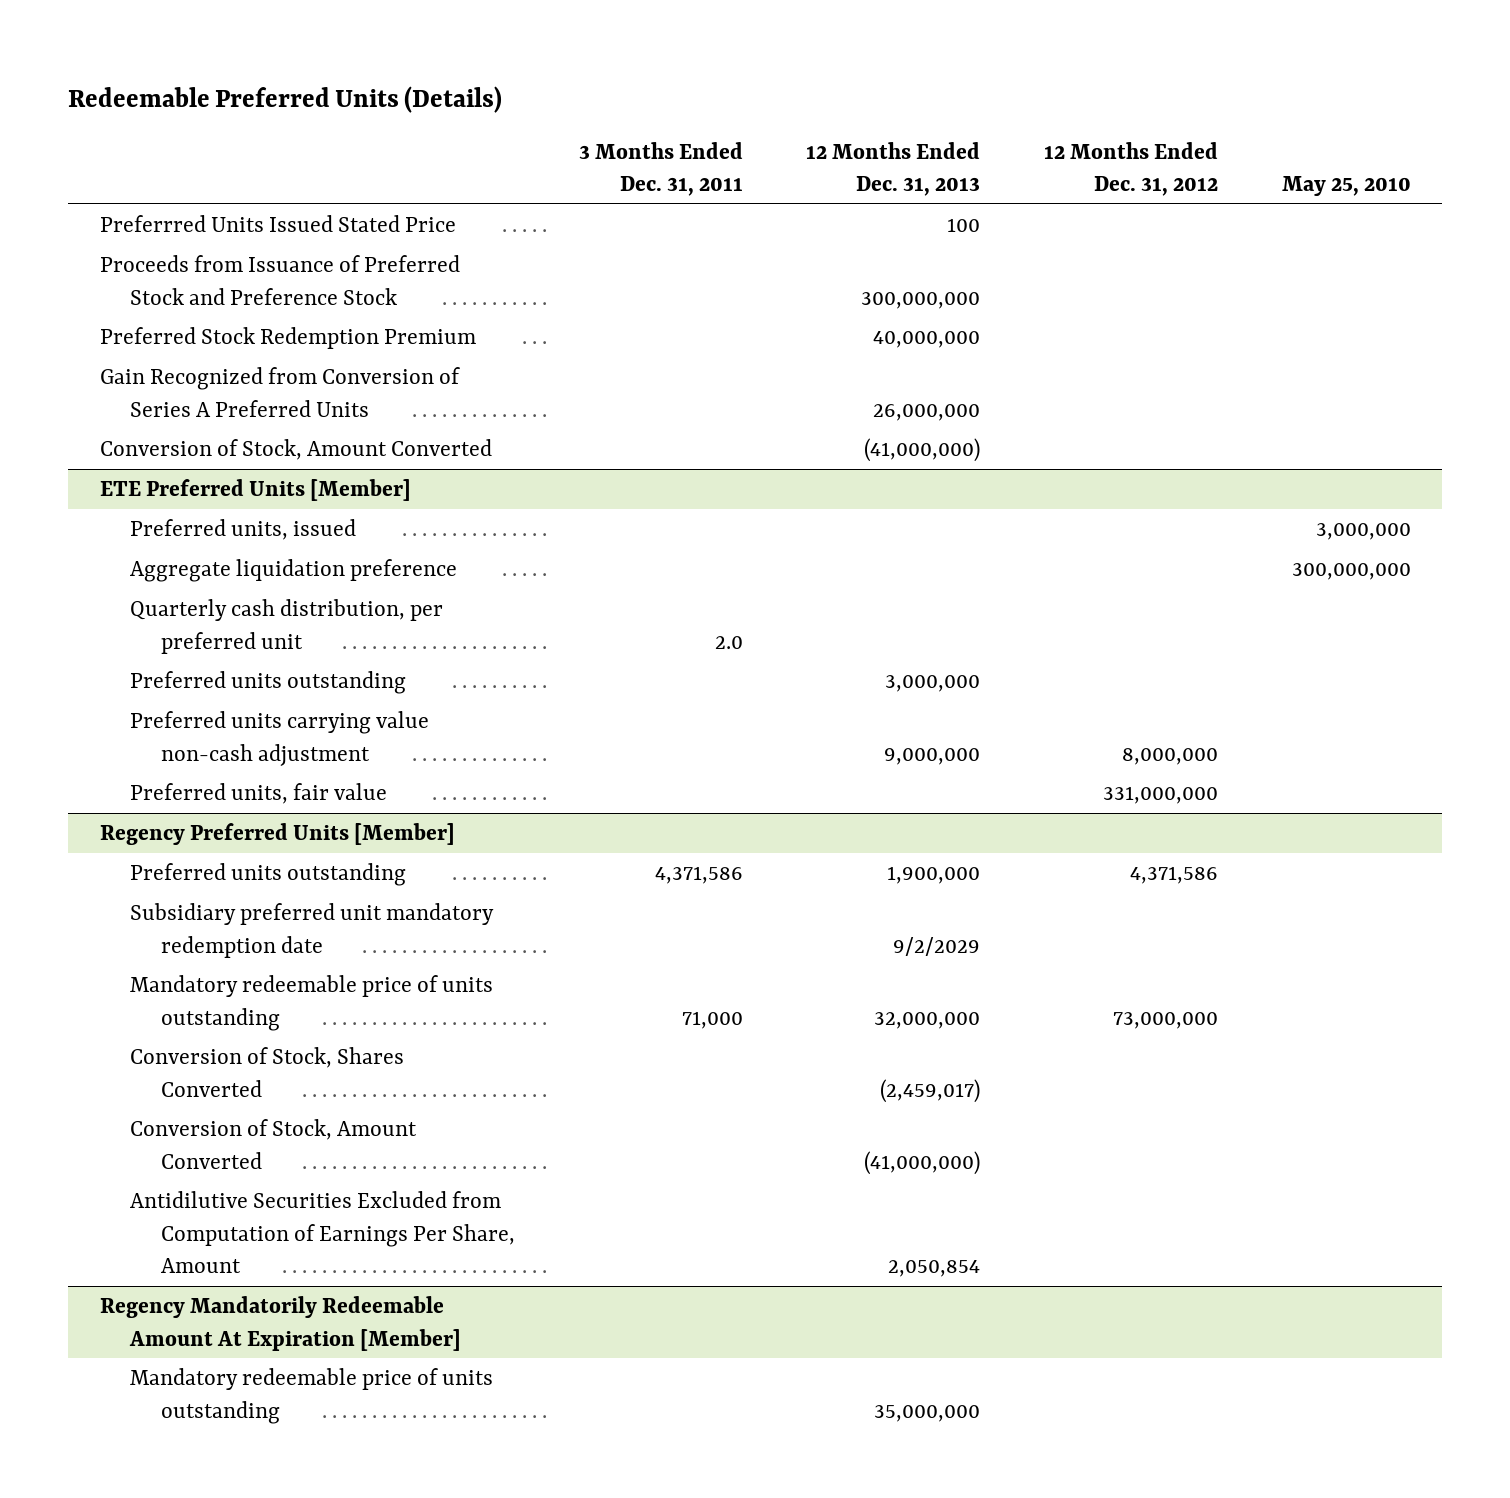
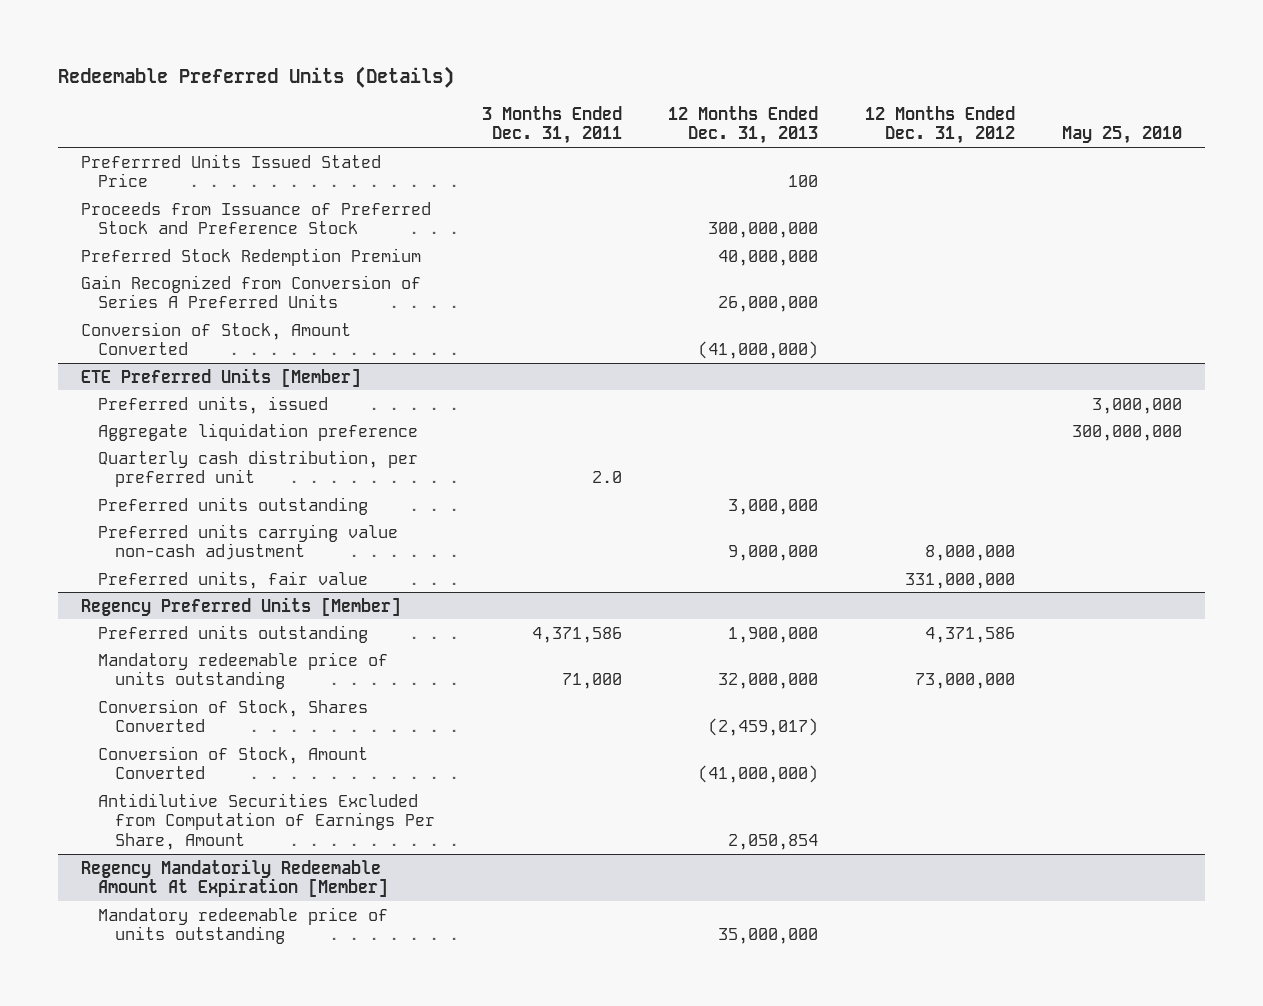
@ Regency Preferred Units [Member]
- Subsidiary preferred unit mandatory redemption date | | 9/2/2029 | |

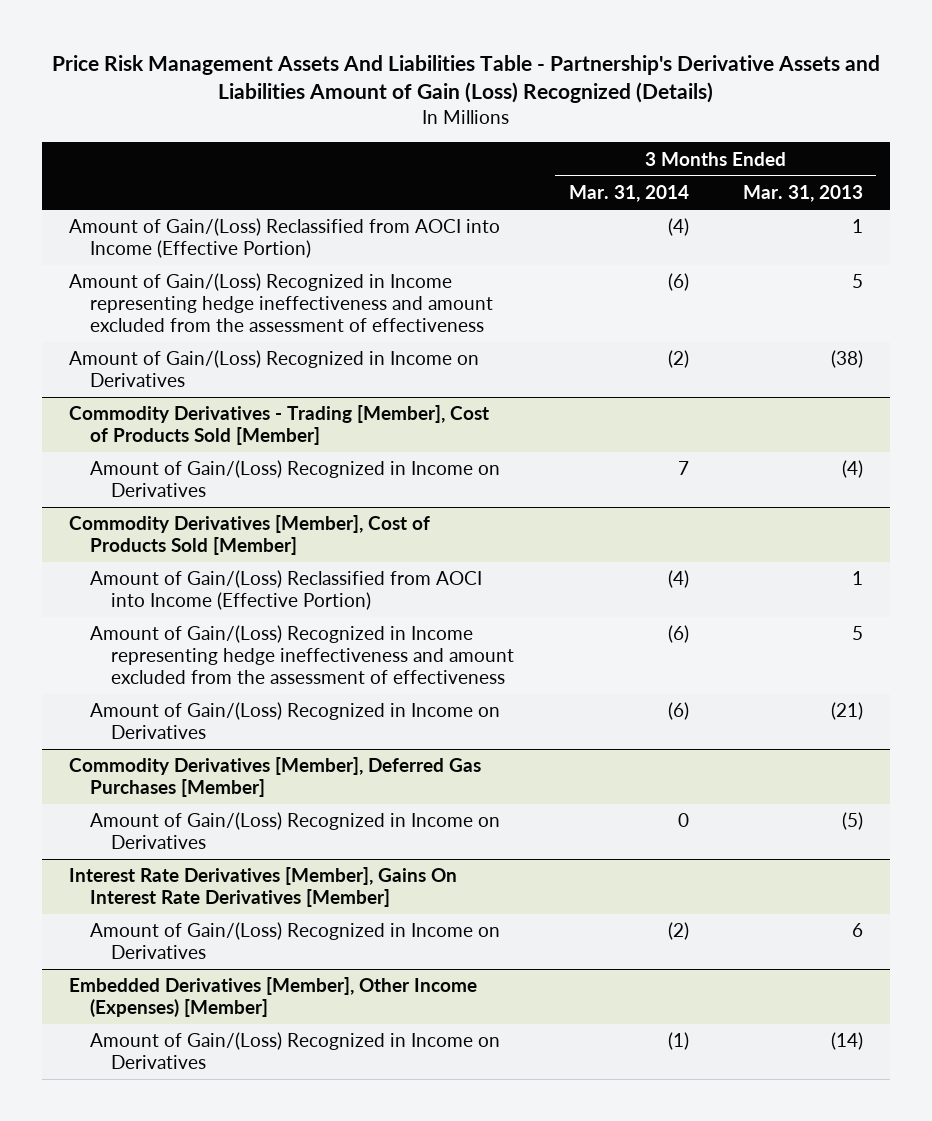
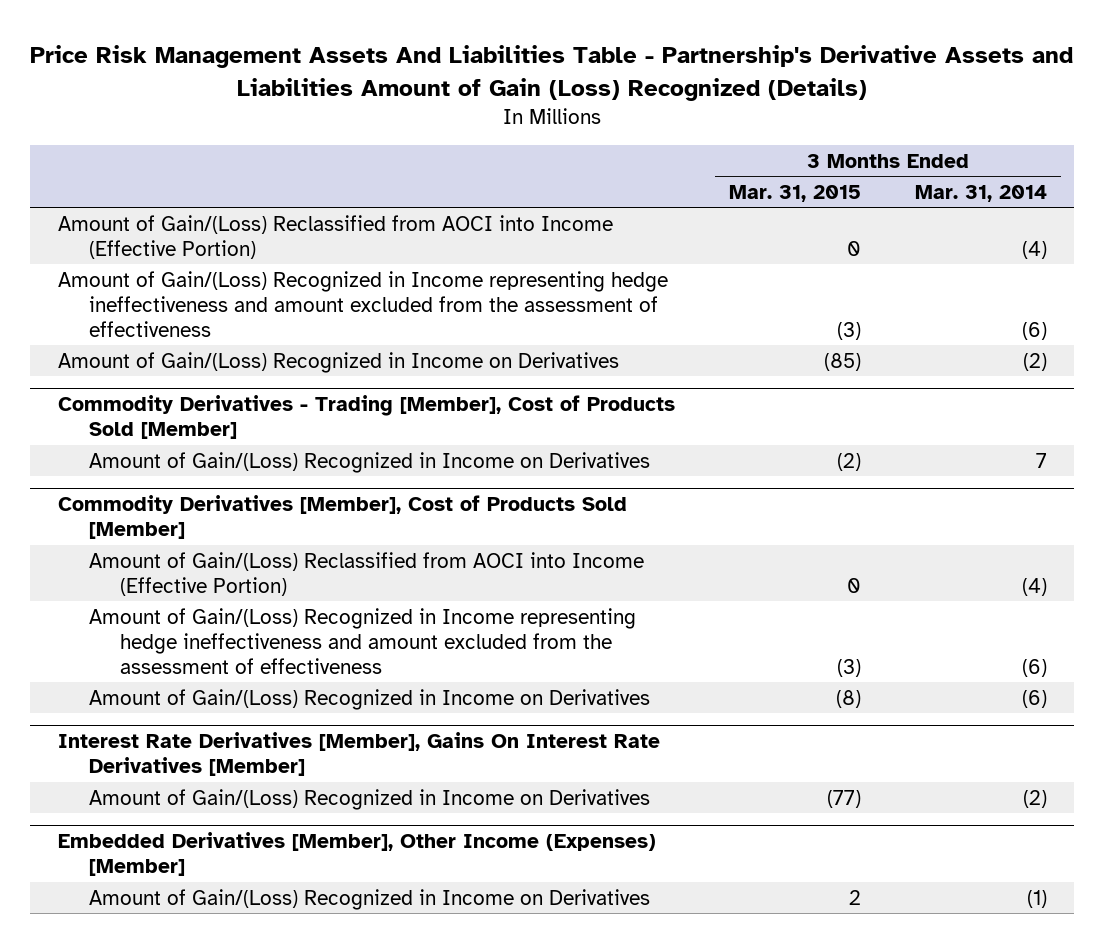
- | 3 Months Ended Mar. 31, 2014 | 3 Months Ended Mar. 31, 2013
+ | 3 Months Ended Mar. 31, 2015 | 3 Months Ended Mar. 31, 2014
- Commodity Derivatives [Member], Deferred Gas Purchases [Member]
- Amount of Gain/(Loss) Recognized in Income on Derivatives | 0 | (5)

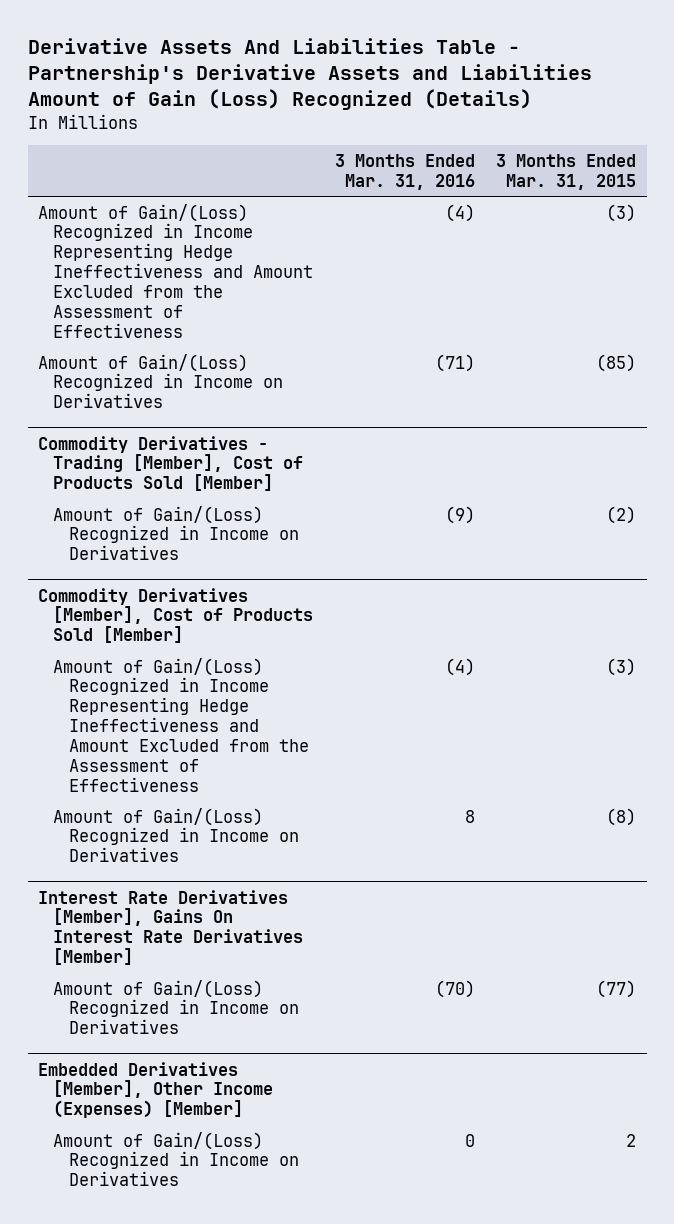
- Price Risk Management Assets And Liabilities Table - Partnership's Derivative Assets and Liabilities Amount of Gain (Loss) Recognized (Details)
+ Derivative Assets And Liabilities Table - Partnership's Derivative Assets and Liabilities Amount of Gain (Loss) Recognized (Details)
- | 3 Months Ended Mar. 31, 2015 | 3 Months Ended Mar. 31, 2014
+ | 3 Months Ended Mar. 31, 2016 | 3 Months Ended Mar. 31, 2015
- Amount of Gain/(Loss) Reclassified from AOCI into Income (Effective Portion) | 0 | (4)
- Amount of Gain/(Loss) Recognized in Income representing hedge ineffectiveness and amount excluded from the assessment of effectiveness | (3) | (6)
+ Amount of Gain/(Loss) Recognized in Income Representing Hedge Ineffectiveness and Amount Excluded from the Assessment of Effectiveness | (4) | (3)
@ Commodity Derivatives [Member], Cost of Products Sold [Member]
- Amount of Gain/(Loss) Reclassified from AOCI into Income (Effective Portion) | 0 | (4)
- Amount of Gain/(Loss) Recognized in Income representing hedge ineffectiveness and amount excluded from the assessment of effectiveness | (3) | (6)
+ Amount of Gain/(Loss) Recognized in Income Representing Hedge Ineffectiveness and Amount Excluded from the Assessment of Effectiveness | (4) | (3)

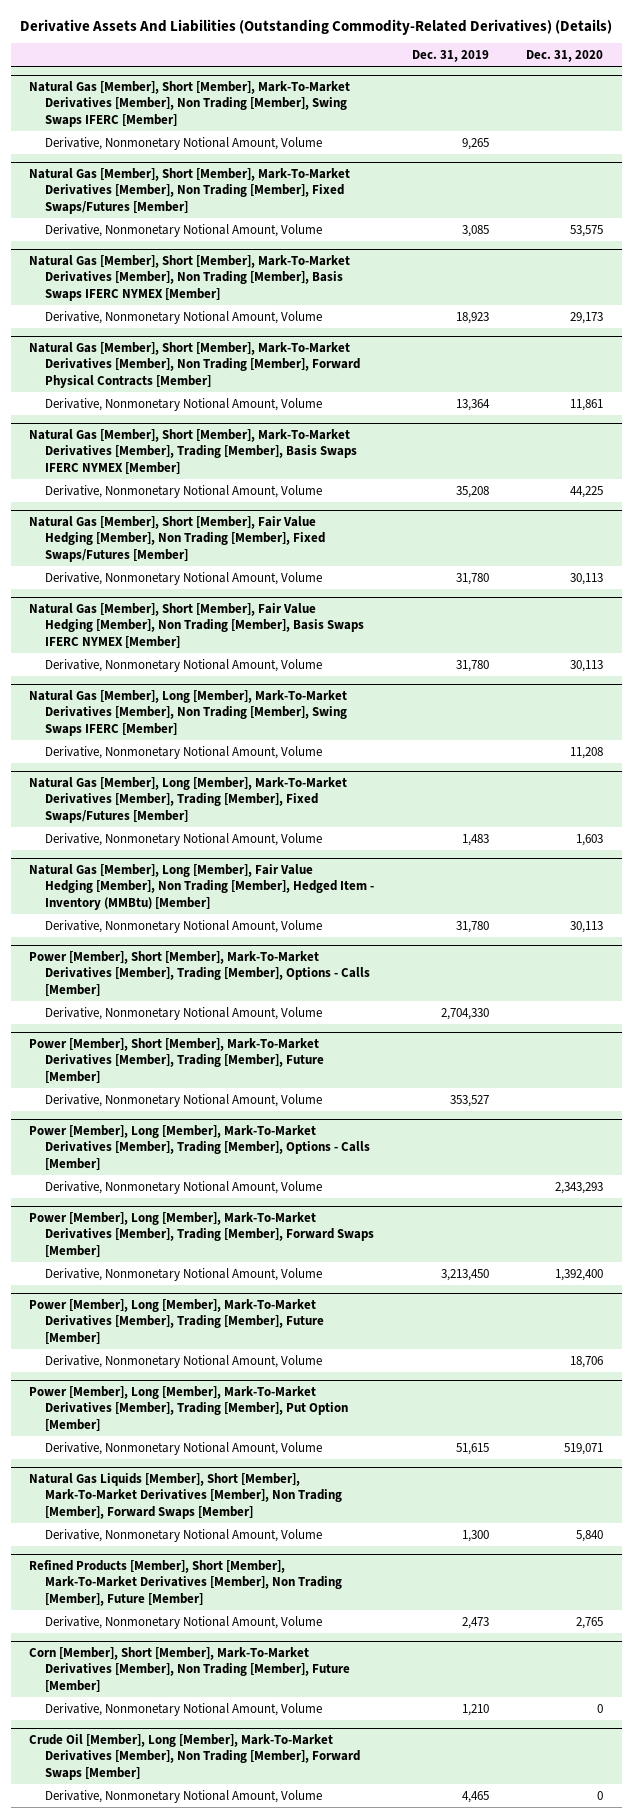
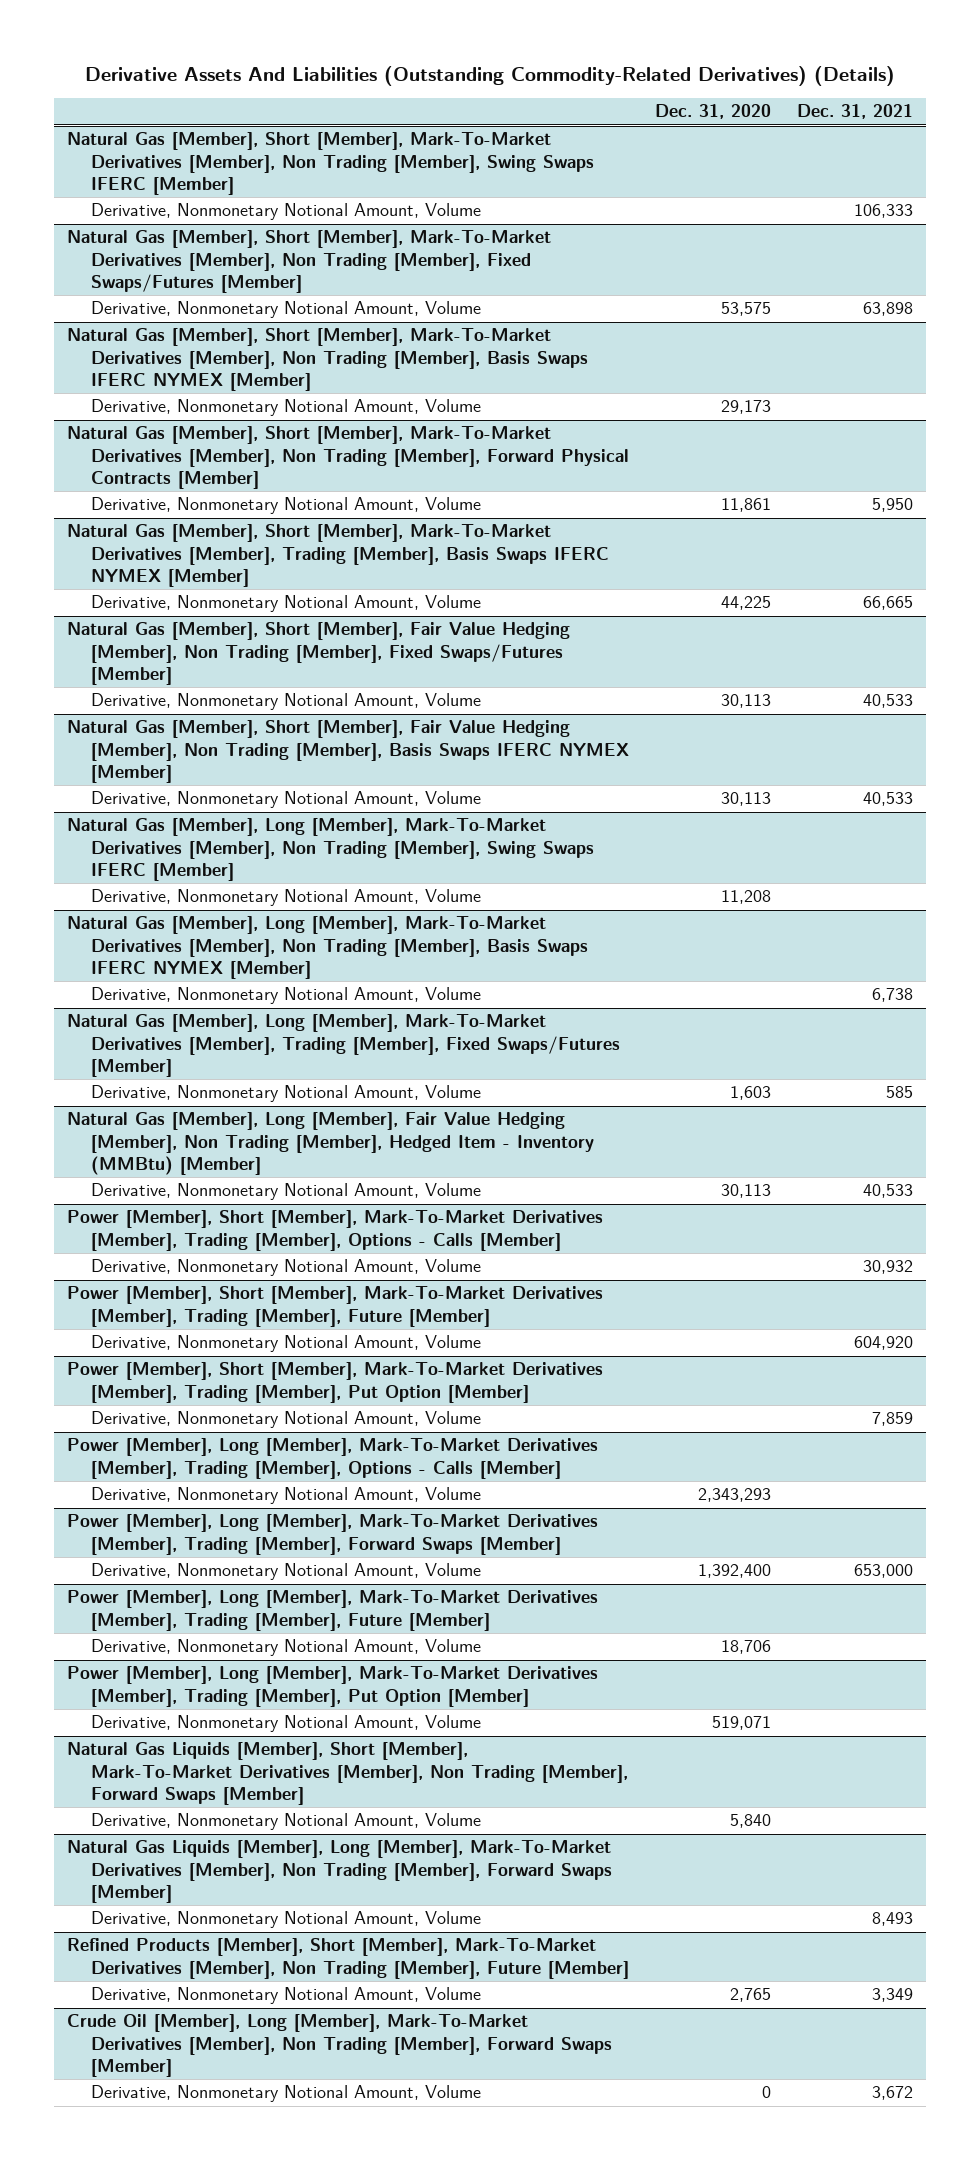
- | Dec. 31, 2019 | Dec. 31, 2020
+ | Dec. 31, 2020 | Dec. 31, 2021
+ Natural Gas [Member], Long [Member], Mark-To-Market Derivatives [Member], Non Trading [Member], Basis Swaps IFERC NYMEX [Member]
+ Derivative, Nonmonetary Notional Amount, Volume | | 6,738
+ Power [Member], Short [Member], Mark-To-Market Derivatives [Member], Trading [Member], Put Option [Member]
+ Derivative, Nonmonetary Notional Amount, Volume | | 7,859
+ Natural Gas Liquids [Member], Long [Member], Mark-To-Market Derivatives [Member], Non Trading [Member], Forward Swaps [Member]
+ Derivative, Nonmonetary Notional Amount, Volume | | 8,493
- Corn [Member], Short [Member], Mark-To-Market Derivatives [Member], Non Trading [Member], Future [Member]
- Derivative, Nonmonetary Notional Amount, Volume | 1,210 | 0

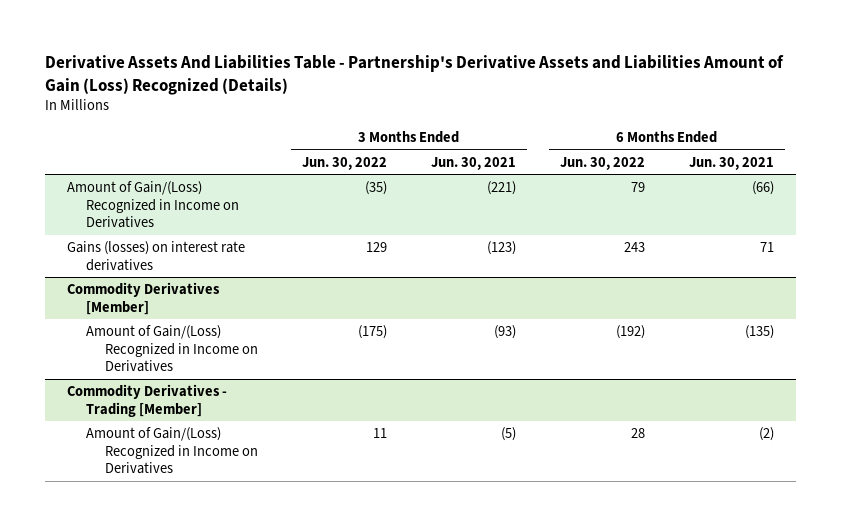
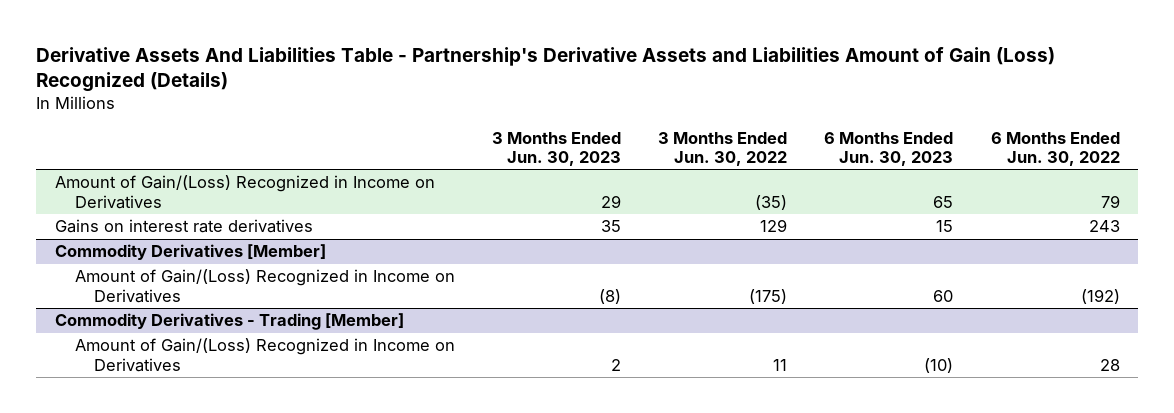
- | 3 Months Ended Jun. 30, 2022 | 3 Months Ended Jun. 30, 2021 | 6 Months Ended Jun. 30, 2022 | 6 Months Ended Jun. 30, 2021
+ | 3 Months Ended Jun. 30, 2023 | 3 Months Ended Jun. 30, 2022 | 6 Months Ended Jun. 30, 2023 | 6 Months Ended Jun. 30, 2022
- Gains (losses) on interest rate derivatives | 129 | (123) | 243 | 71
+ Gains on interest rate derivatives | 35 | 129 | 15 | 243

